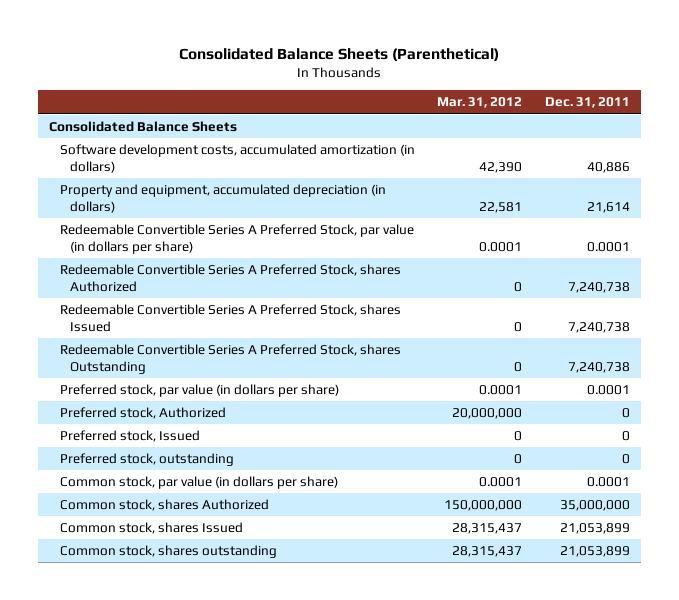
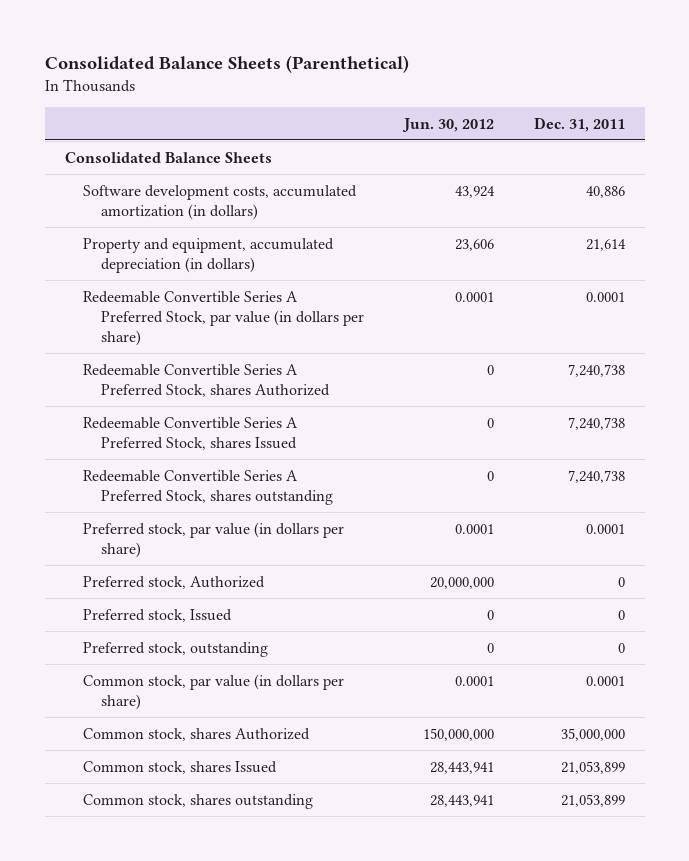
- | Mar. 31, 2012 | Dec. 31, 2011
+ | Jun. 30, 2012 | Dec. 31, 2011
- Redeemable Convertible Series A Preferred Stock, shares Outstanding | 0 | 7,240,738
+ Redeemable Convertible Series A Preferred Stock, shares outstanding | 0 | 7,240,738

